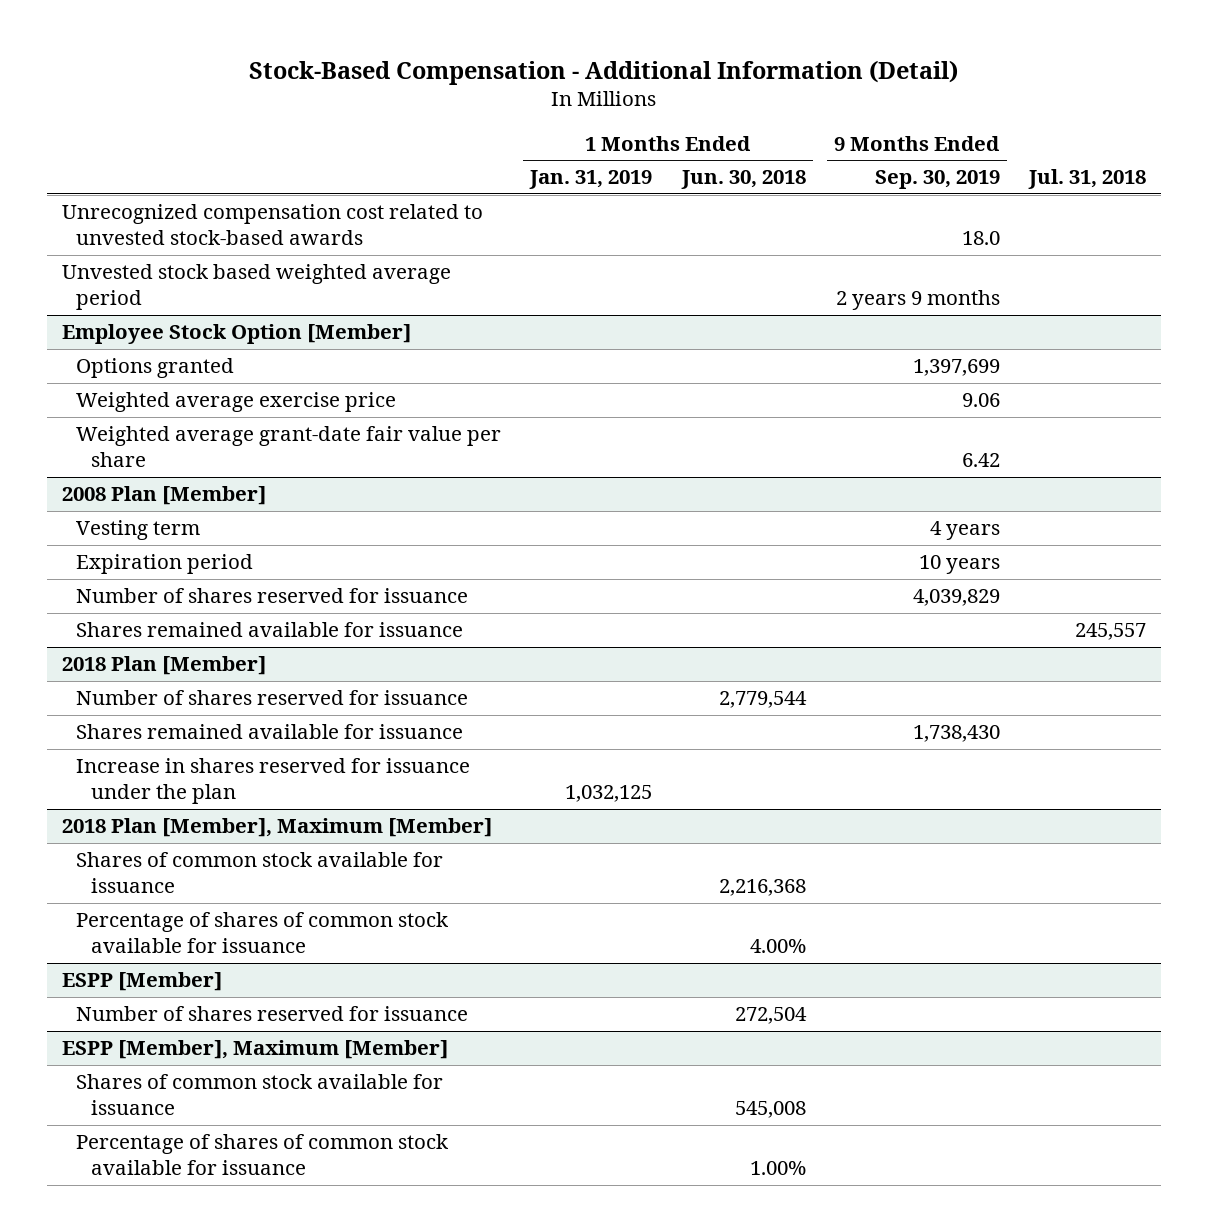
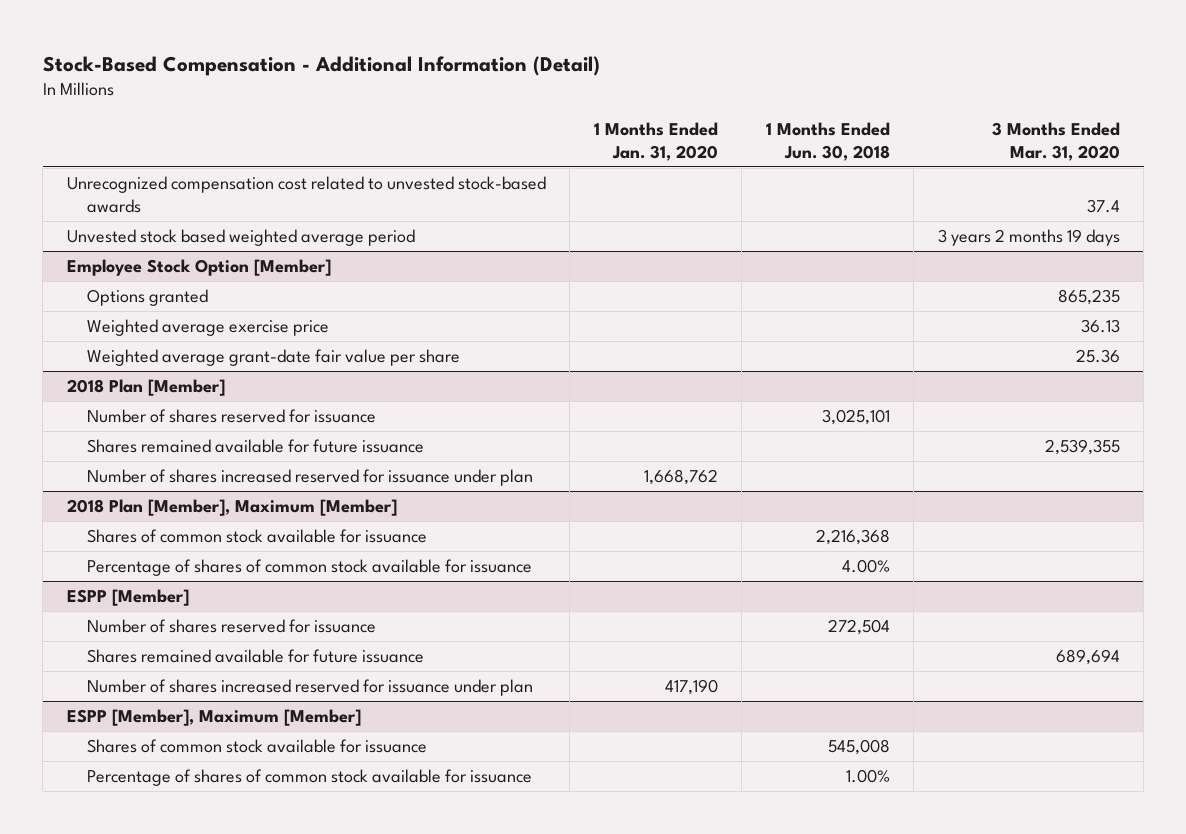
- | 1 Months Ended Jan. 31, 2019 | 1 Months Ended Jun. 30, 2018 | 9 Months Ended Sep. 30, 2019 | Jul. 31, 2018
+ | 1 Months Ended Jan. 31, 2020 | 1 Months Ended Jun. 30, 2018 | 3 Months Ended Mar. 31, 2020
- 2008 Plan [Member]
- Vesting term | | | 4 years |
- Expiration period | | | 10 years |
- Number of shares reserved for issuance | | | 4,039,829 |
- Shares remained available for issuance | | | | 245,557
@ 2018 Plan [Member]
- Number of shares reserved for issuance | | 2,779,544 | |
- Shares remained available for issuance | | | 1,738,430 |
- Increase in shares reserved for issuance under the plan | 1,032,125 | | |
+ Number of shares reserved for issuance | | 3,025,101 |
+ Shares remained available for future issuance | | | 2,539,355
+ Number of shares increased reserved for issuance under plan | 1,668,762 | |
@ ESPP [Member]
+ Shares remained available for future issuance | | | 689,694
+ Number of shares increased reserved for issuance under plan | 417,190 | |

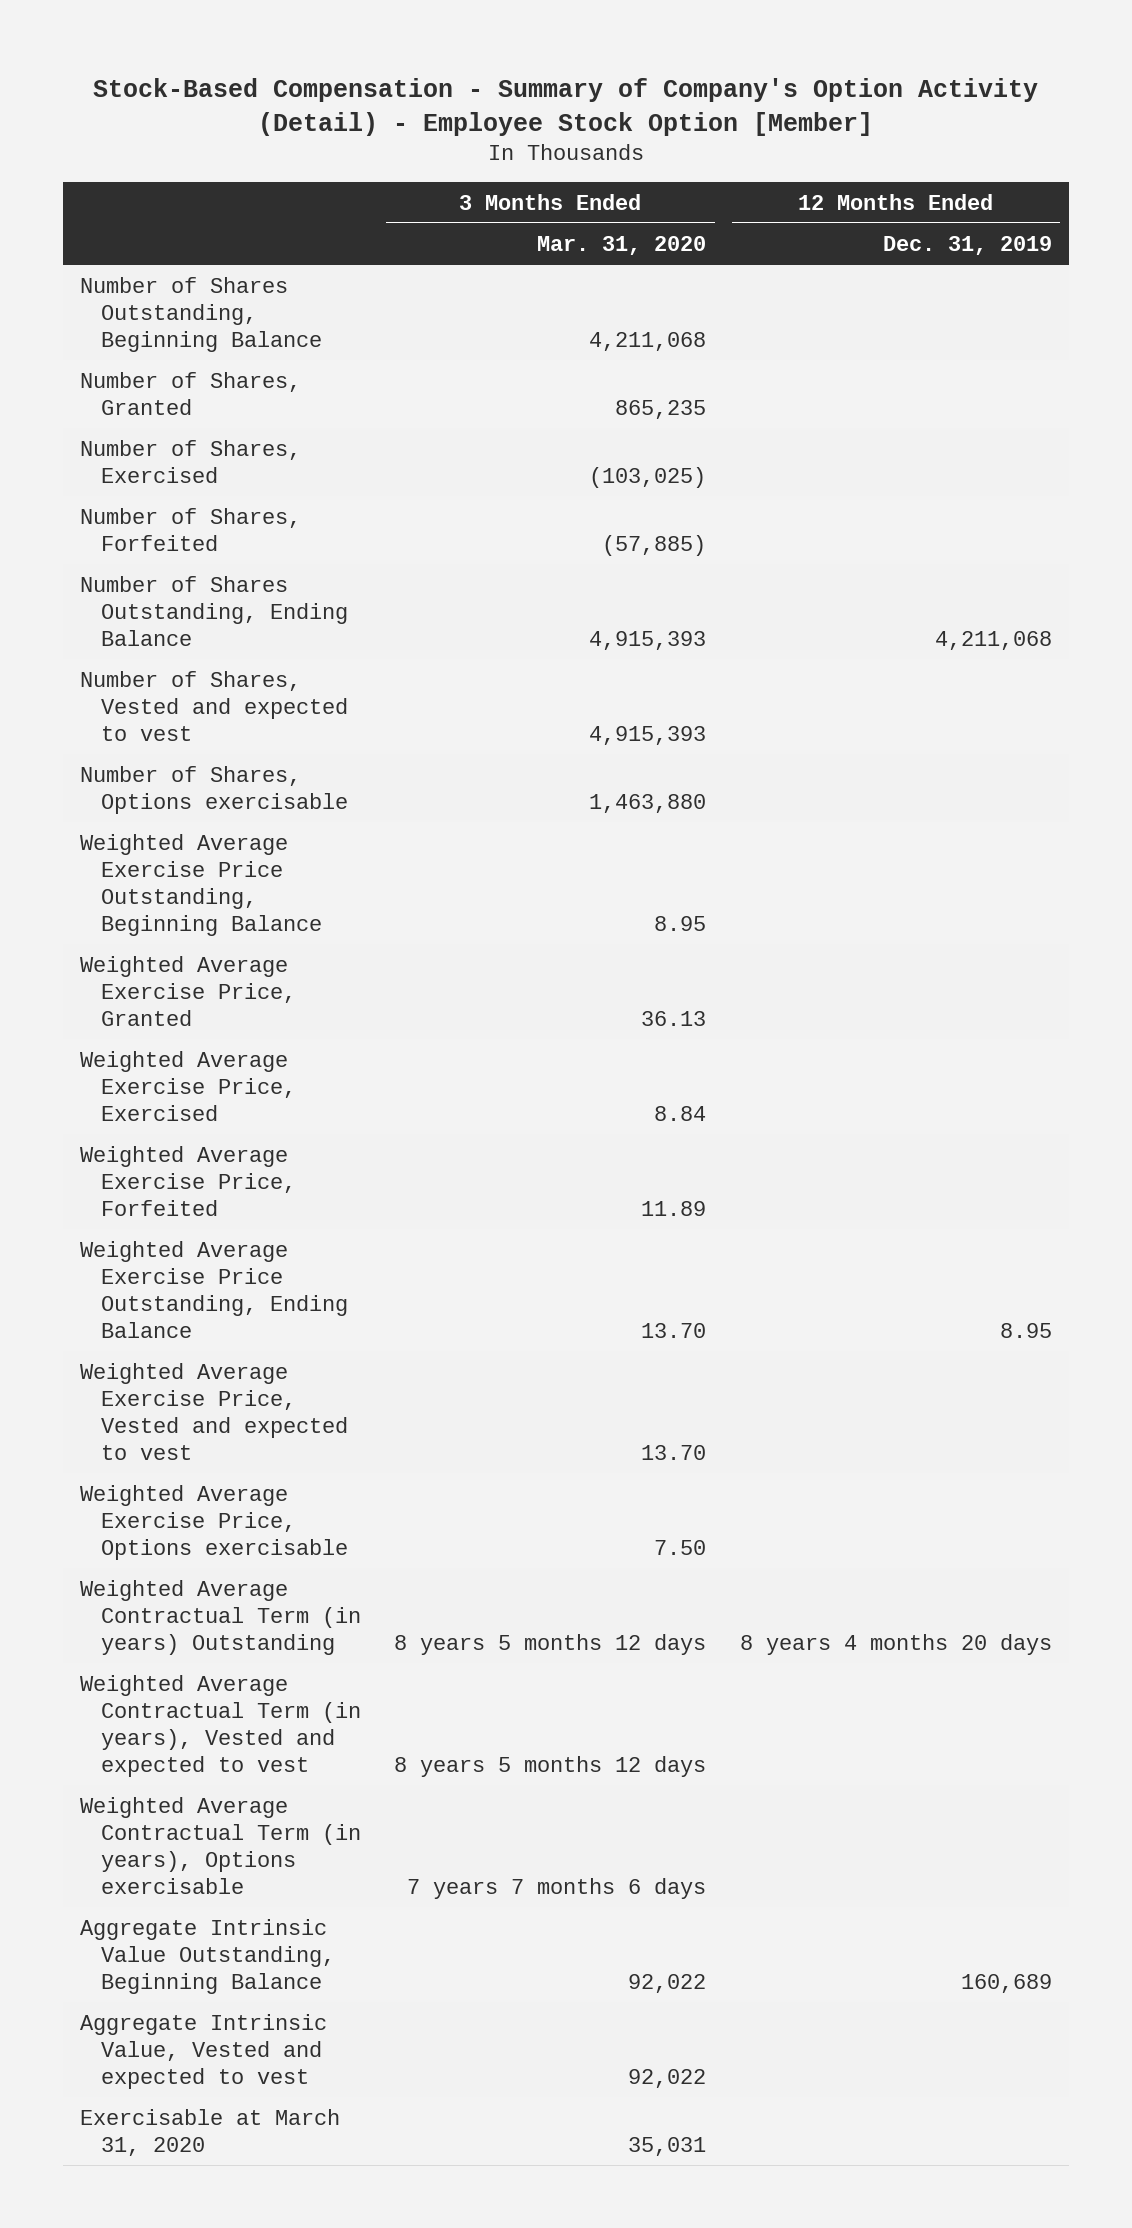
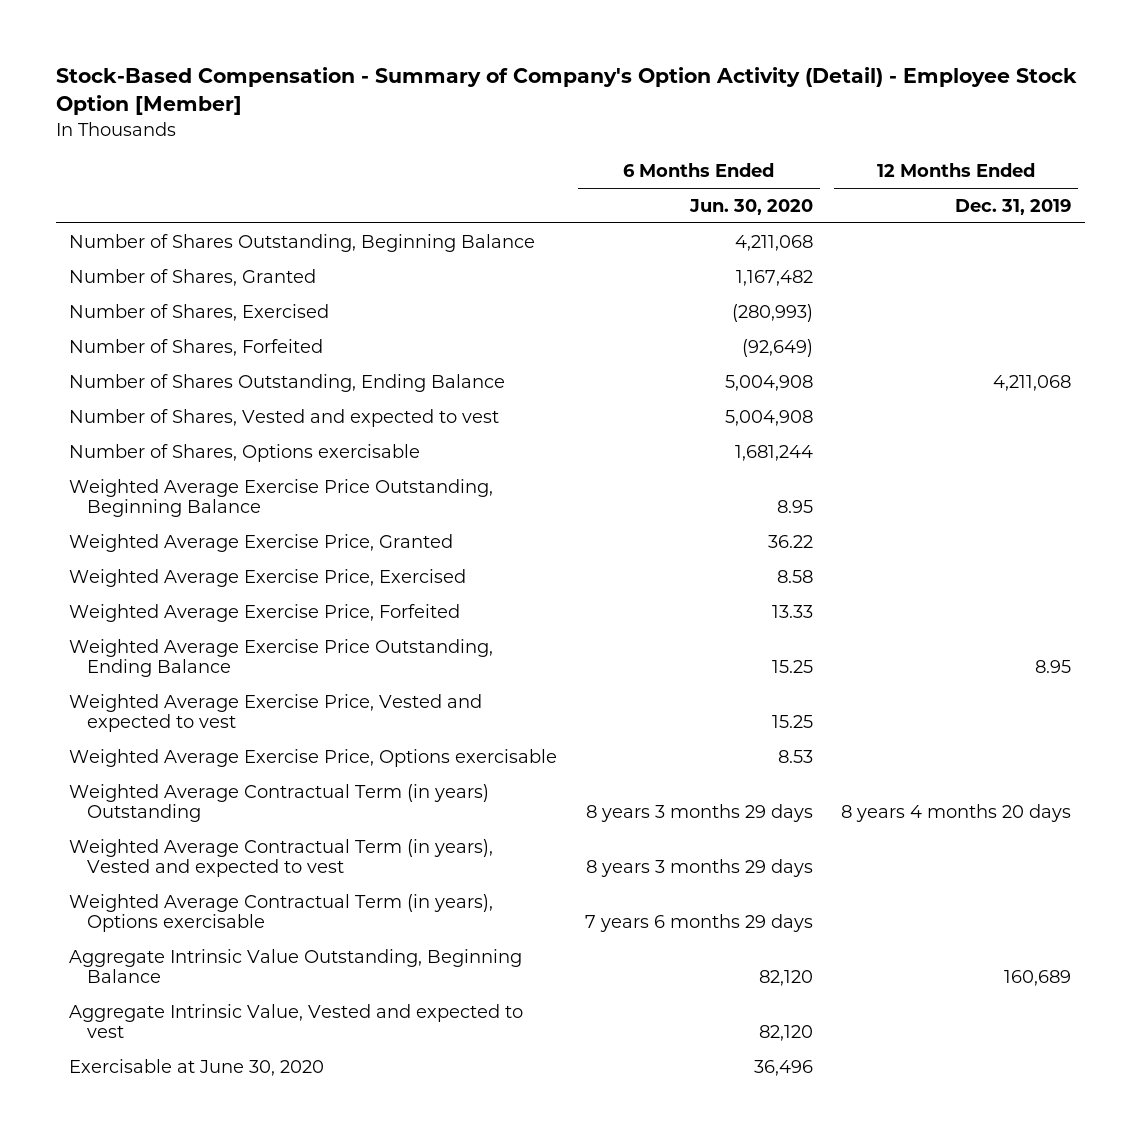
- | 3 Months Ended Mar. 31, 2020 | 12 Months Ended Dec. 31, 2019
+ | 6 Months Ended Jun. 30, 2020 | 12 Months Ended Dec. 31, 2019
- Exercisable at March 31, 2020 | 35,031 |
+ Exercisable at June 30, 2020 | 36,496 |

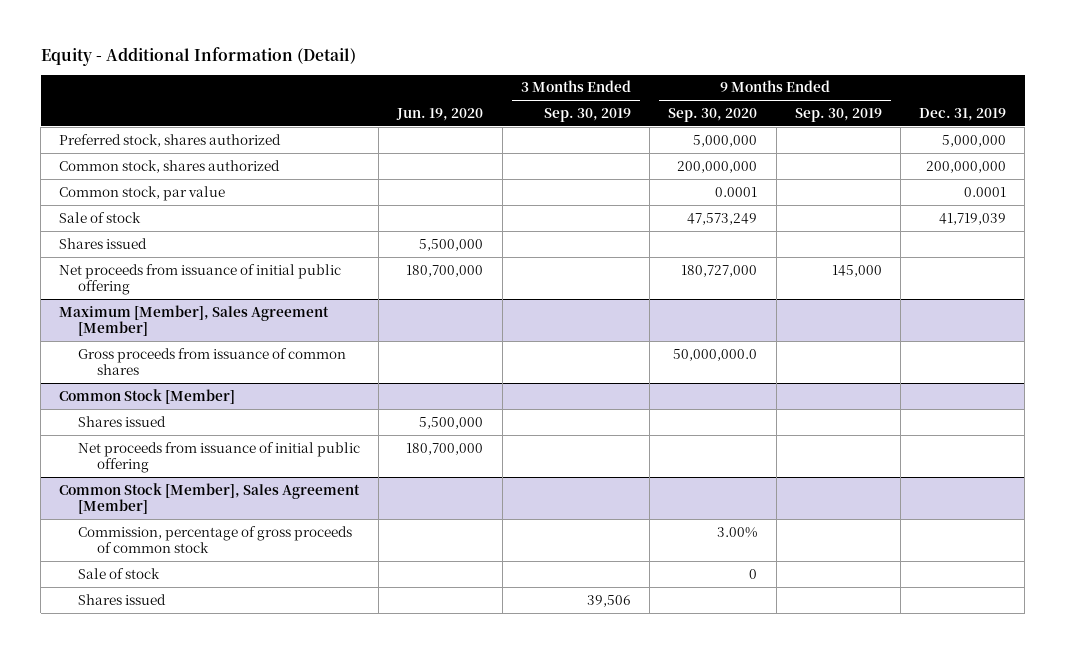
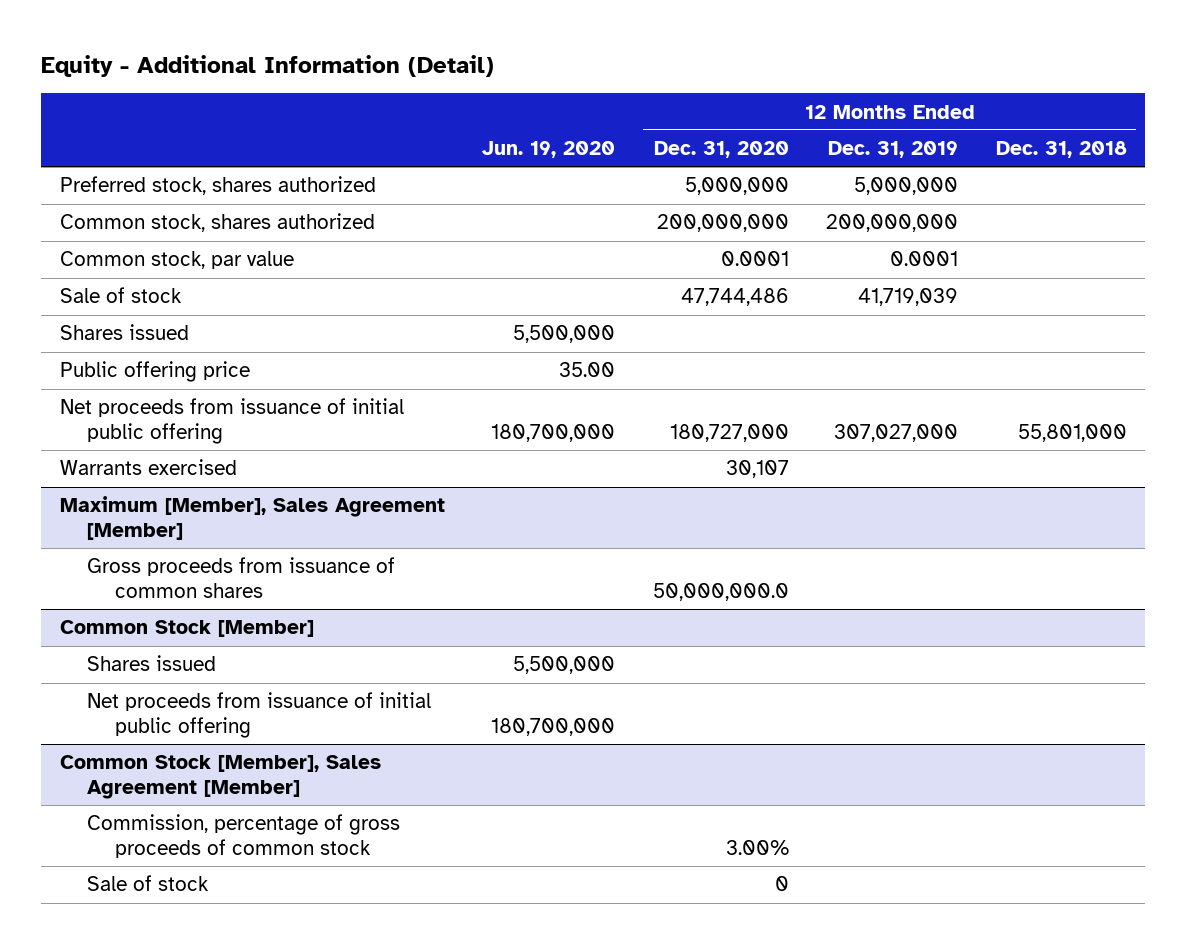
- | Jun. 19, 2020 | 3 Months Ended Sep. 30, 2019 | 9 Months Ended Sep. 30, 2020 | 9 Months Ended Sep. 30, 2019 | Dec. 31, 2019
+ | Jun. 19, 2020 | 12 Months Ended Dec. 31, 2020 | 12 Months Ended Dec. 31, 2019 | 12 Months Ended Dec. 31, 2018
+ Public offering price | 35.00 | | |
+ Warrants exercised | | 30,107 | |
@ Common Stock [Member], Sales Agreement [Member]
- Shares issued | | 39,506 | | |

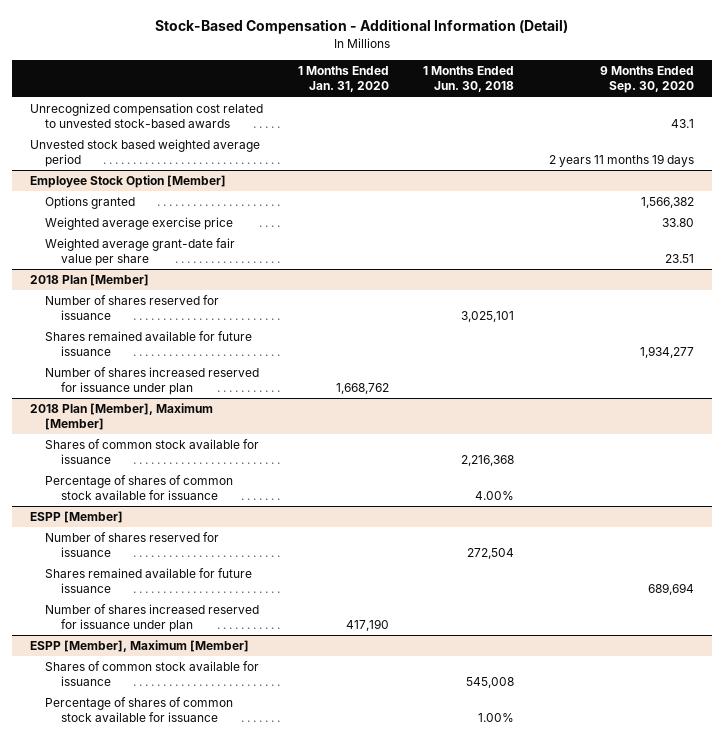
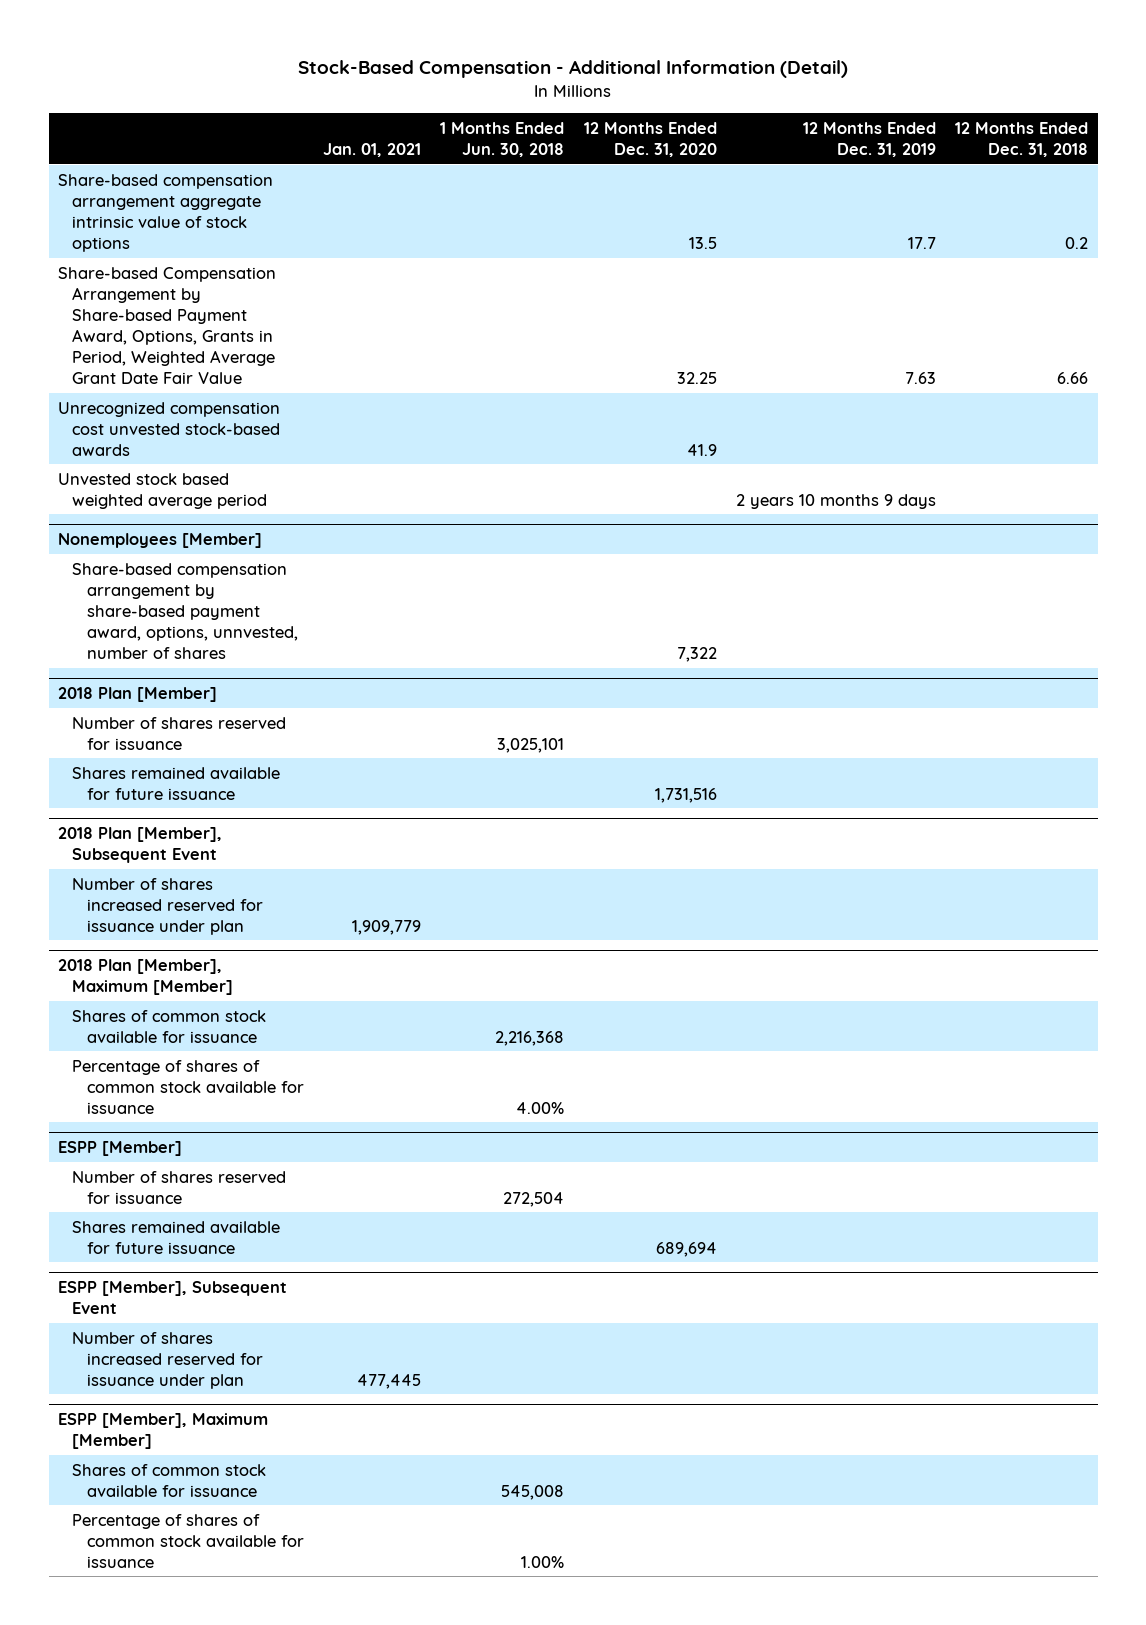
- | 1 Months Ended Jan. 31, 2020 | 1 Months Ended Jun. 30, 2018 | 9 Months Ended Sep. 30, 2020
+ | Jan. 01, 2021 | 1 Months Ended Jun. 30, 2018 | 12 Months Ended Dec. 31, 2020 | 12 Months Ended Dec. 31, 2019 | 12 Months Ended Dec. 31, 2018
- Unrecognized compensation cost related to unvested stock-based awards | | | 43.1
+ Share-based compensation arrangement aggregate intrinsic value of stock options | | | 13.5 | 17.7 | 0.2
+ Share-based Compensation Arrangement by Share-based Payment Award, Options, Grants in Period, Weighted Average Grant Date Fair Value | | | 32.25 | 7.63 | 6.66
+ Unrecognized compensation cost unvested stock-based awards | | | 41.9 | |
- Employee Stock Option [Member]
- Options granted | | | 1,566,382
- Weighted average exercise price | | | 33.80
- Weighted average grant-date fair value per share | | | 23.51
+ Nonemployees [Member]
+ Share-based compensation arrangement by share-based payment award, options, unnvested, number of shares | | | 7,322 | |
@ 2018 Plan [Member]
- Number of shares increased reserved for issuance under plan | 1,668,762 | |
+ 2018 Plan [Member], Subsequent Event
+ Number of shares increased reserved for issuance under plan | 1,909,779 | | | |
@ ESPP [Member]
- Number of shares increased reserved for issuance under plan | 417,190 | |
+ ESPP [Member], Subsequent Event
+ Number of shares increased reserved for issuance under plan | 477,445 | | | |

